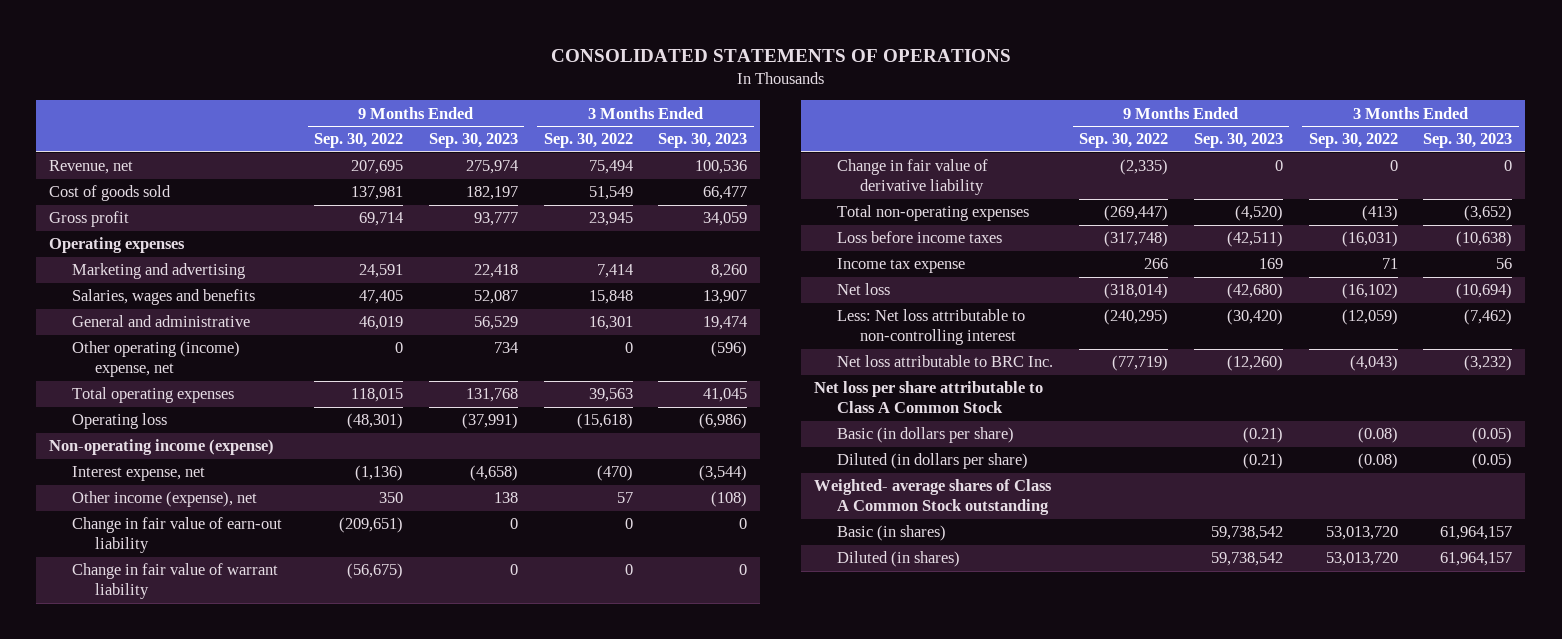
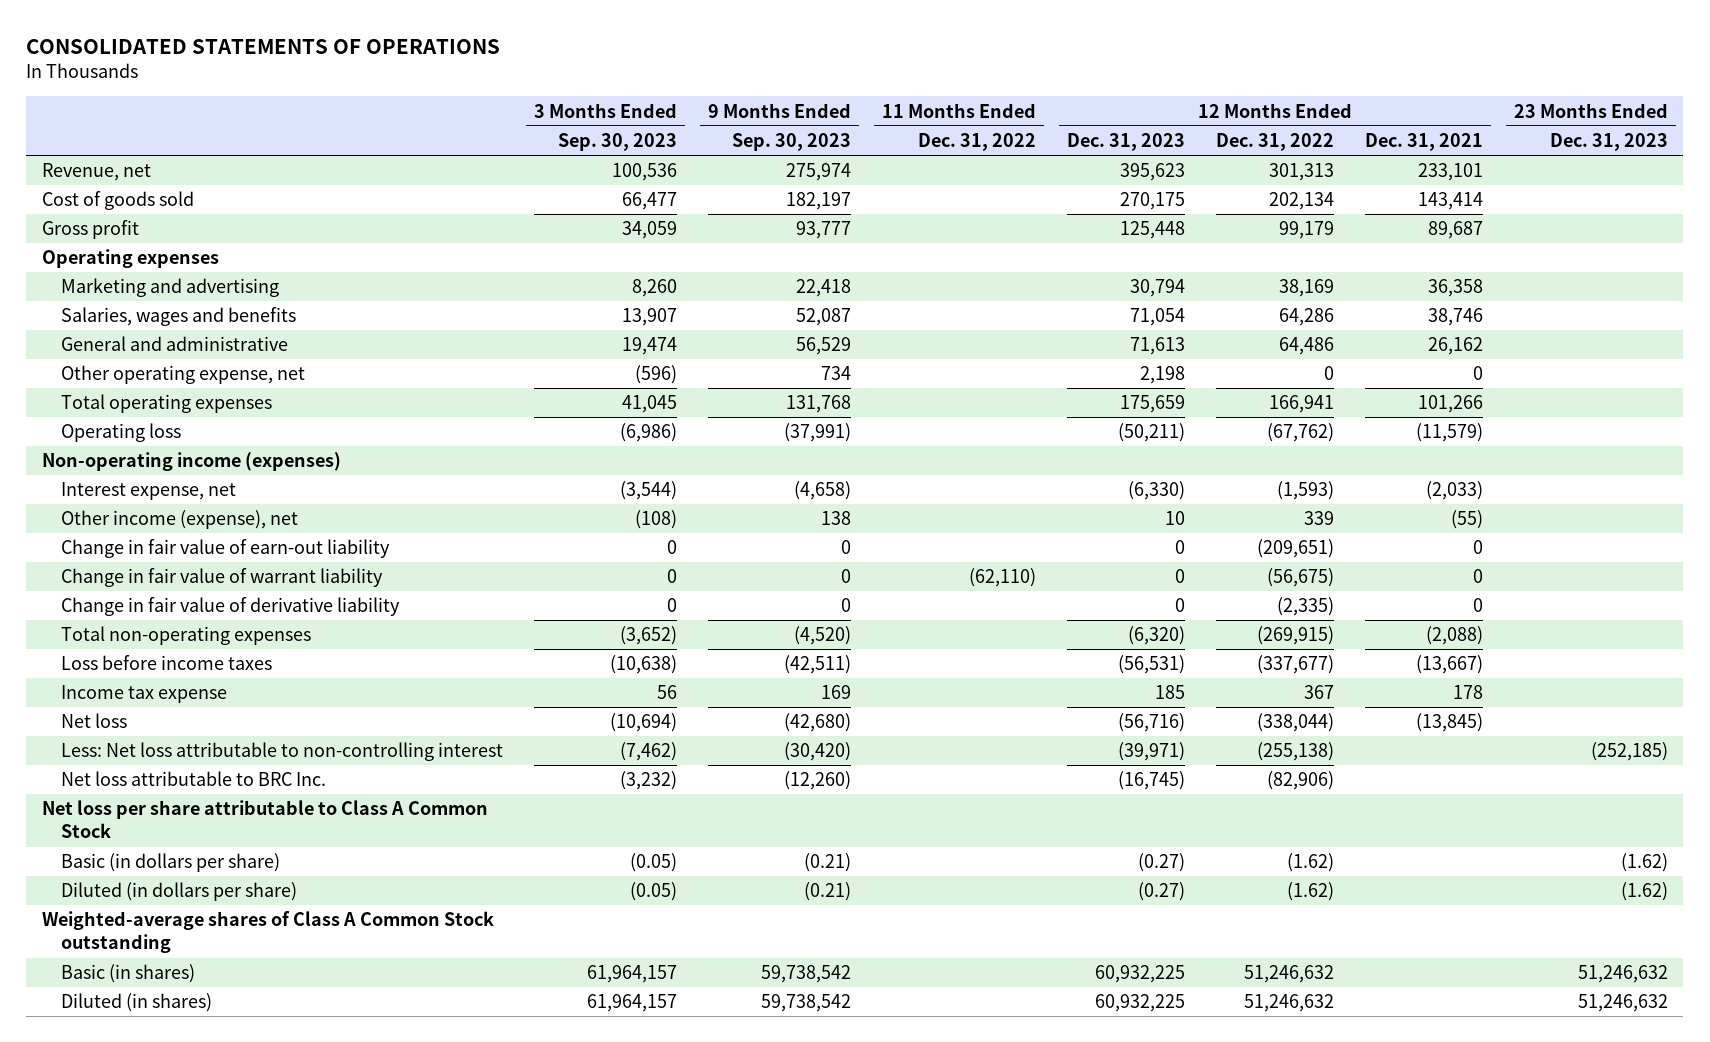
- | 9 Months Ended Sep. 30, 2022 | 9 Months Ended Sep. 30, 2023 | 3 Months Ended Sep. 30, 2022 | 3 Months Ended Sep. 30, 2023
+ | 3 Months Ended Sep. 30, 2023 | 9 Months Ended Sep. 30, 2023 | 11 Months Ended Dec. 31, 2022 | 12 Months Ended Dec. 31, 2023 | 12 Months Ended Dec. 31, 2022 | 12 Months Ended Dec. 31, 2021 | 23 Months Ended Dec. 31, 2023
- Other operating (income) expense, net | 0 | 734 | 0 | (596)
+ Other operating expense, net | (596) | 734 | | 2,198 | 0 | 0 |
- Non-operating income (expense)
+ Non-operating income (expenses)
- Weighted- average shares of Class A Common Stock outstanding
+ Weighted-average shares of Class A Common Stock outstanding

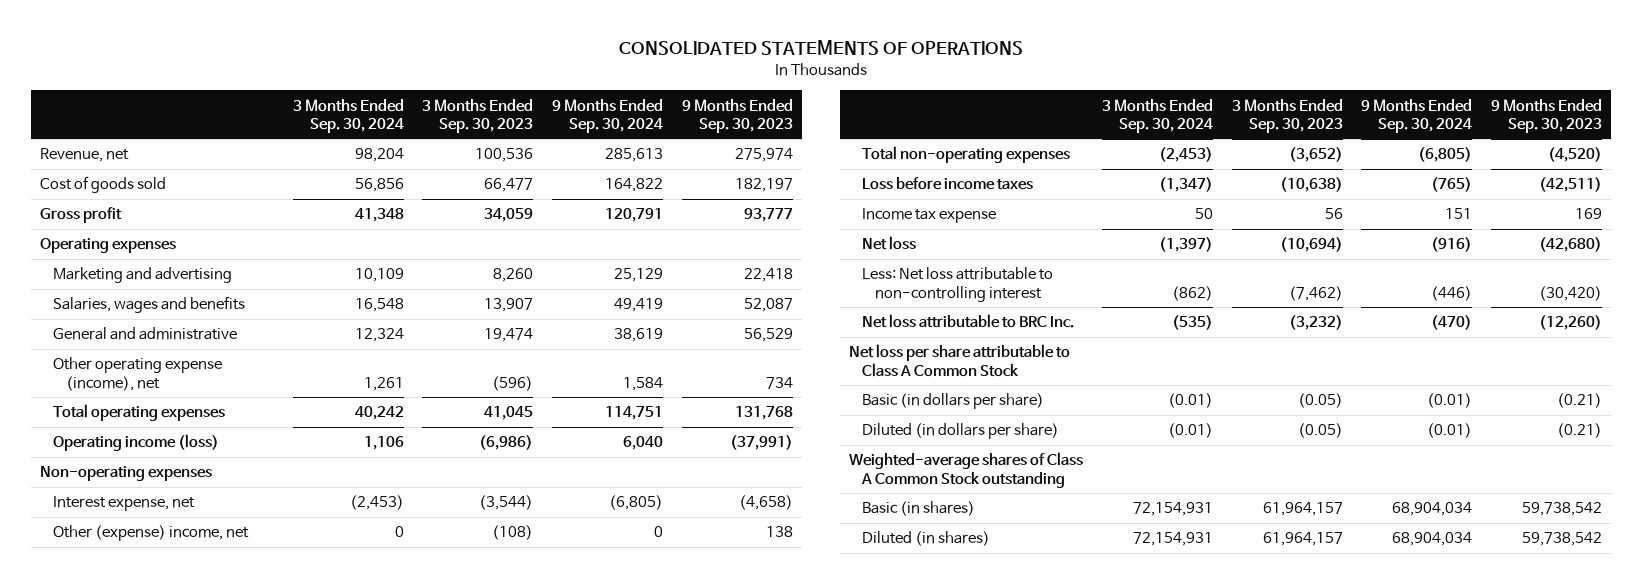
- | 3 Months Ended Sep. 30, 2023 | 9 Months Ended Sep. 30, 2023 | 11 Months Ended Dec. 31, 2022 | 12 Months Ended Dec. 31, 2023 | 12 Months Ended Dec. 31, 2022 | 12 Months Ended Dec. 31, 2021 | 23 Months Ended Dec. 31, 2023
+ | 3 Months Ended Sep. 30, 2024 | 3 Months Ended Sep. 30, 2023 | 9 Months Ended Sep. 30, 2024 | 9 Months Ended Sep. 30, 2023
- Other operating expense, net | (596) | 734 | | 2,198 | 0 | 0 |
+ Other operating expense (income), net | 1,261 | (596) | 1,584 | 734
- Operating loss | (6,986) | (37,991) | | (50,211) | (67,762) | (11,579) |
- Non-operating income (expenses)
+ Operating income (loss) | 1,106 | (6,986) | 6,040 | (37,991)
+ Non-operating expenses
- Other income (expense), net | (108) | 138 | | 10 | 339 | (55) |
- Change in fair value of earn-out liability | 0 | 0 | | 0 | (209,651) | 0 |
- Change in fair value of warrant liability | 0 | 0 | (62,110) | 0 | (56,675) | 0 |
- Change in fair value of derivative liability | 0 | 0 | | 0 | (2,335) | 0 |
+ Other (expense) income, net | 0 | (108) | 0 | 138

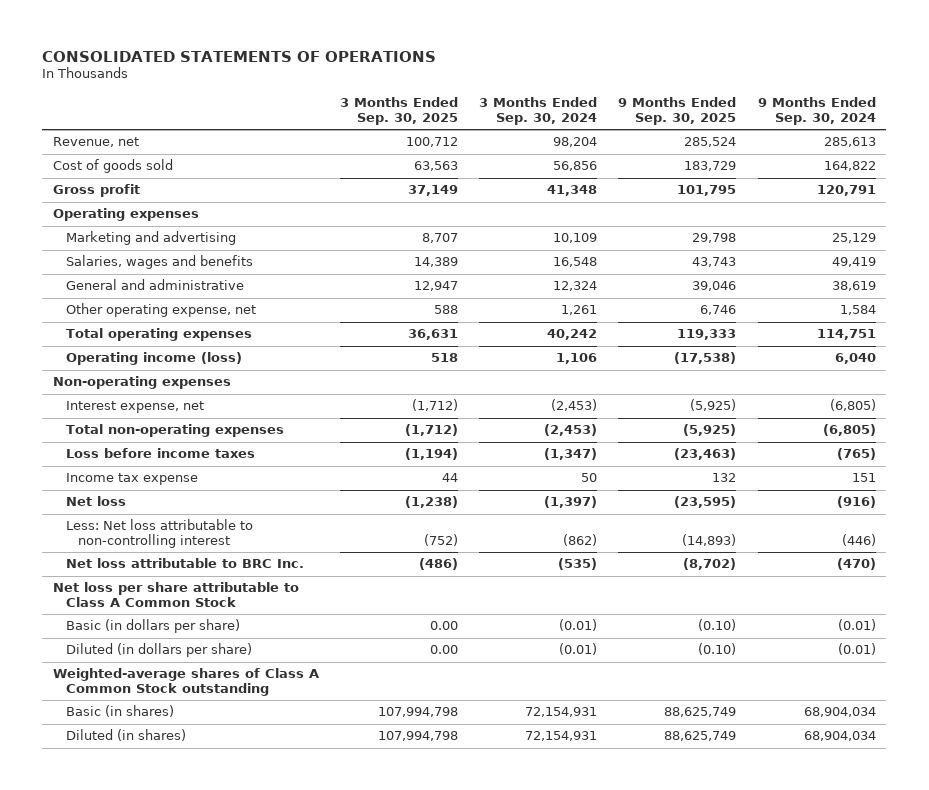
- | 3 Months Ended Sep. 30, 2024 | 3 Months Ended Sep. 30, 2023 | 9 Months Ended Sep. 30, 2024 | 9 Months Ended Sep. 30, 2023
+ | 3 Months Ended Sep. 30, 2025 | 3 Months Ended Sep. 30, 2024 | 9 Months Ended Sep. 30, 2025 | 9 Months Ended Sep. 30, 2024
- Other operating expense (income), net | 1,261 | (596) | 1,584 | 734
+ Other operating expense, net | 588 | 1,261 | 6,746 | 1,584
- Other (expense) income, net | 0 | (108) | 0 | 138

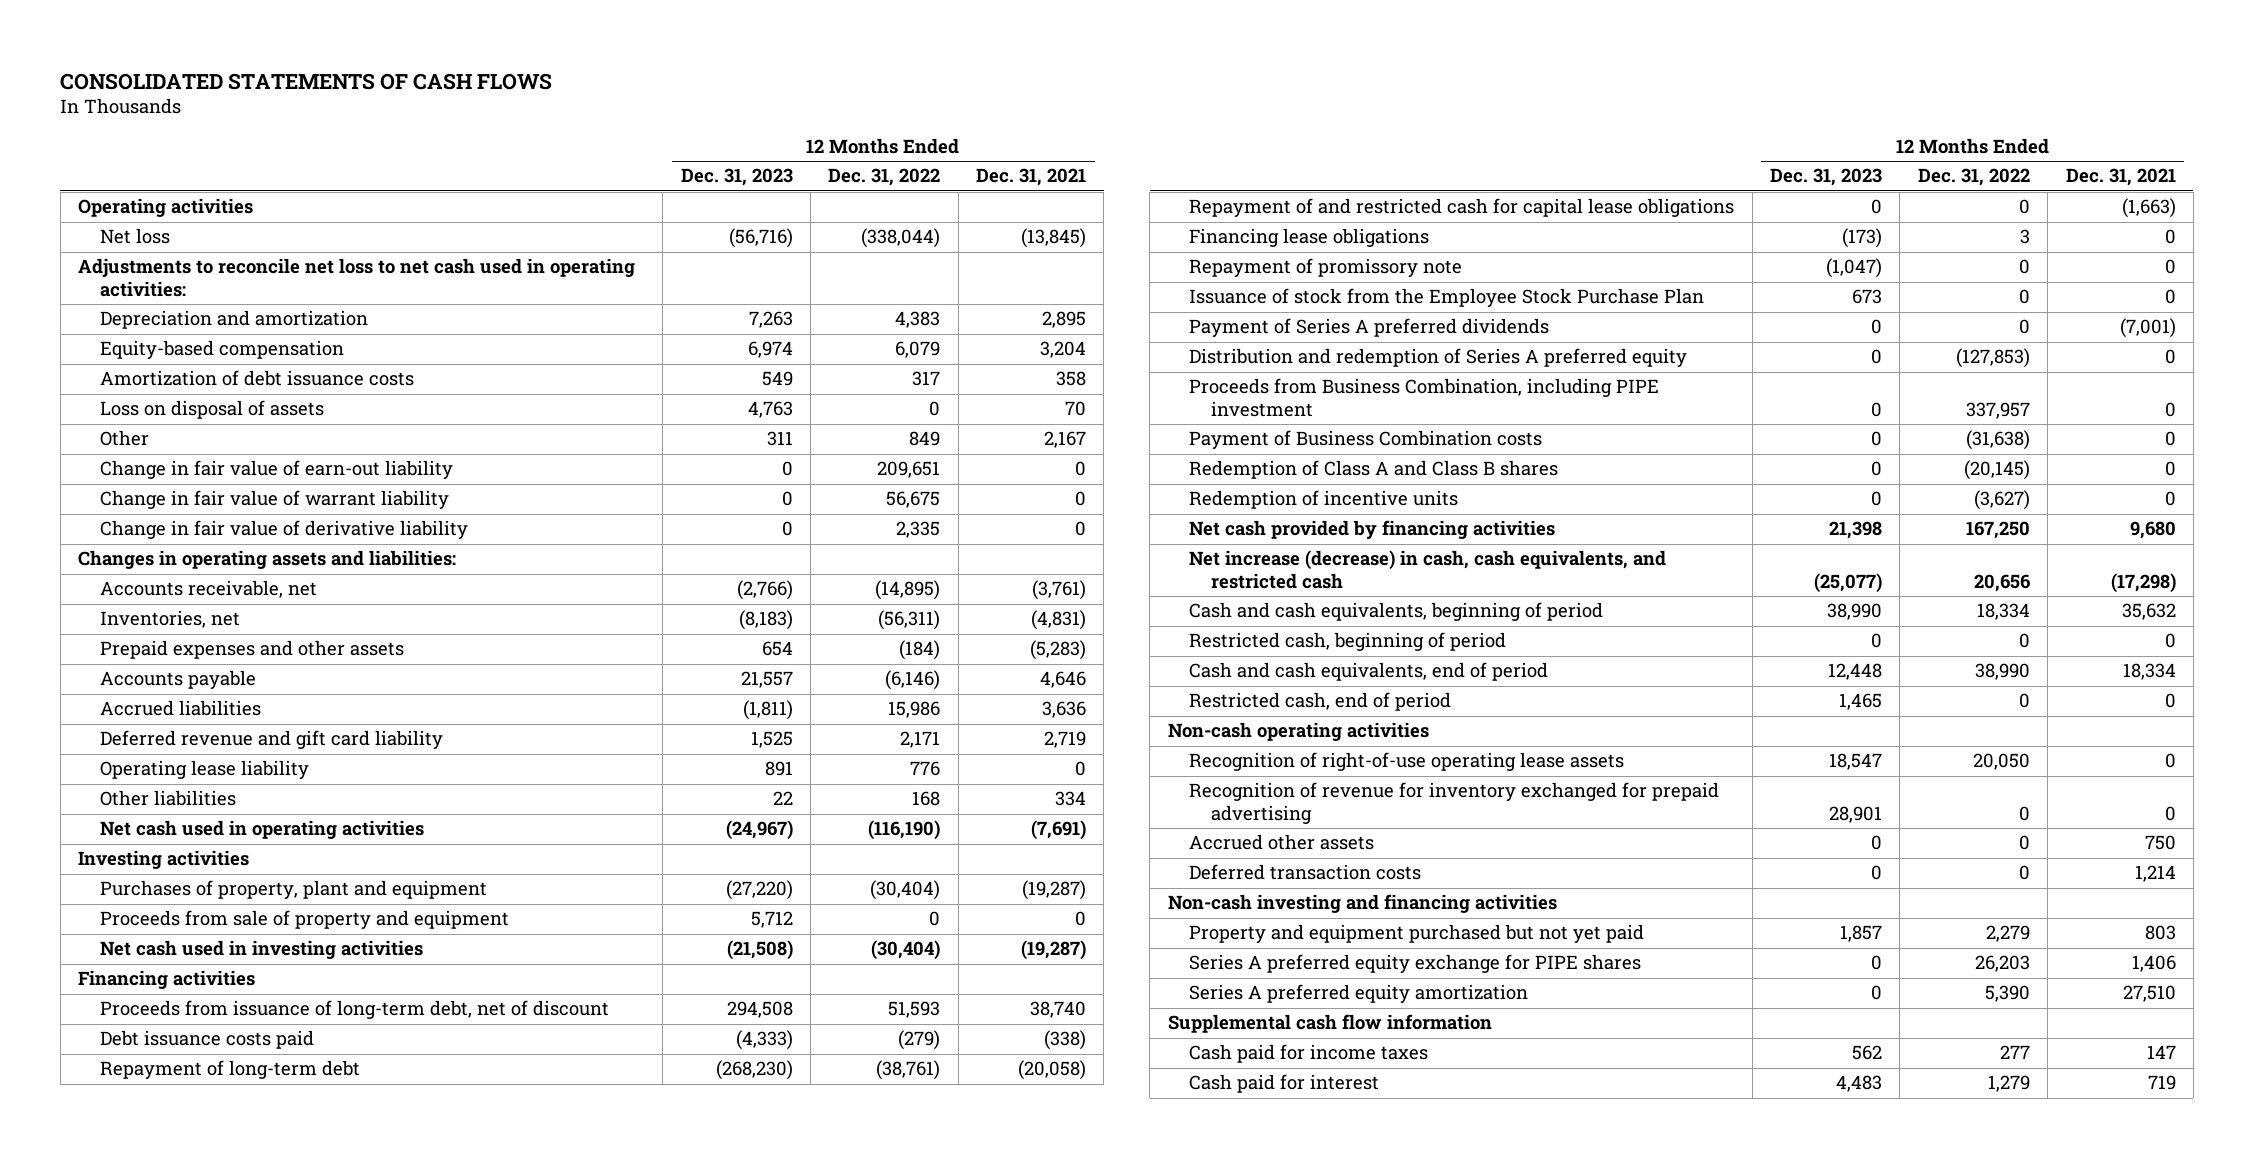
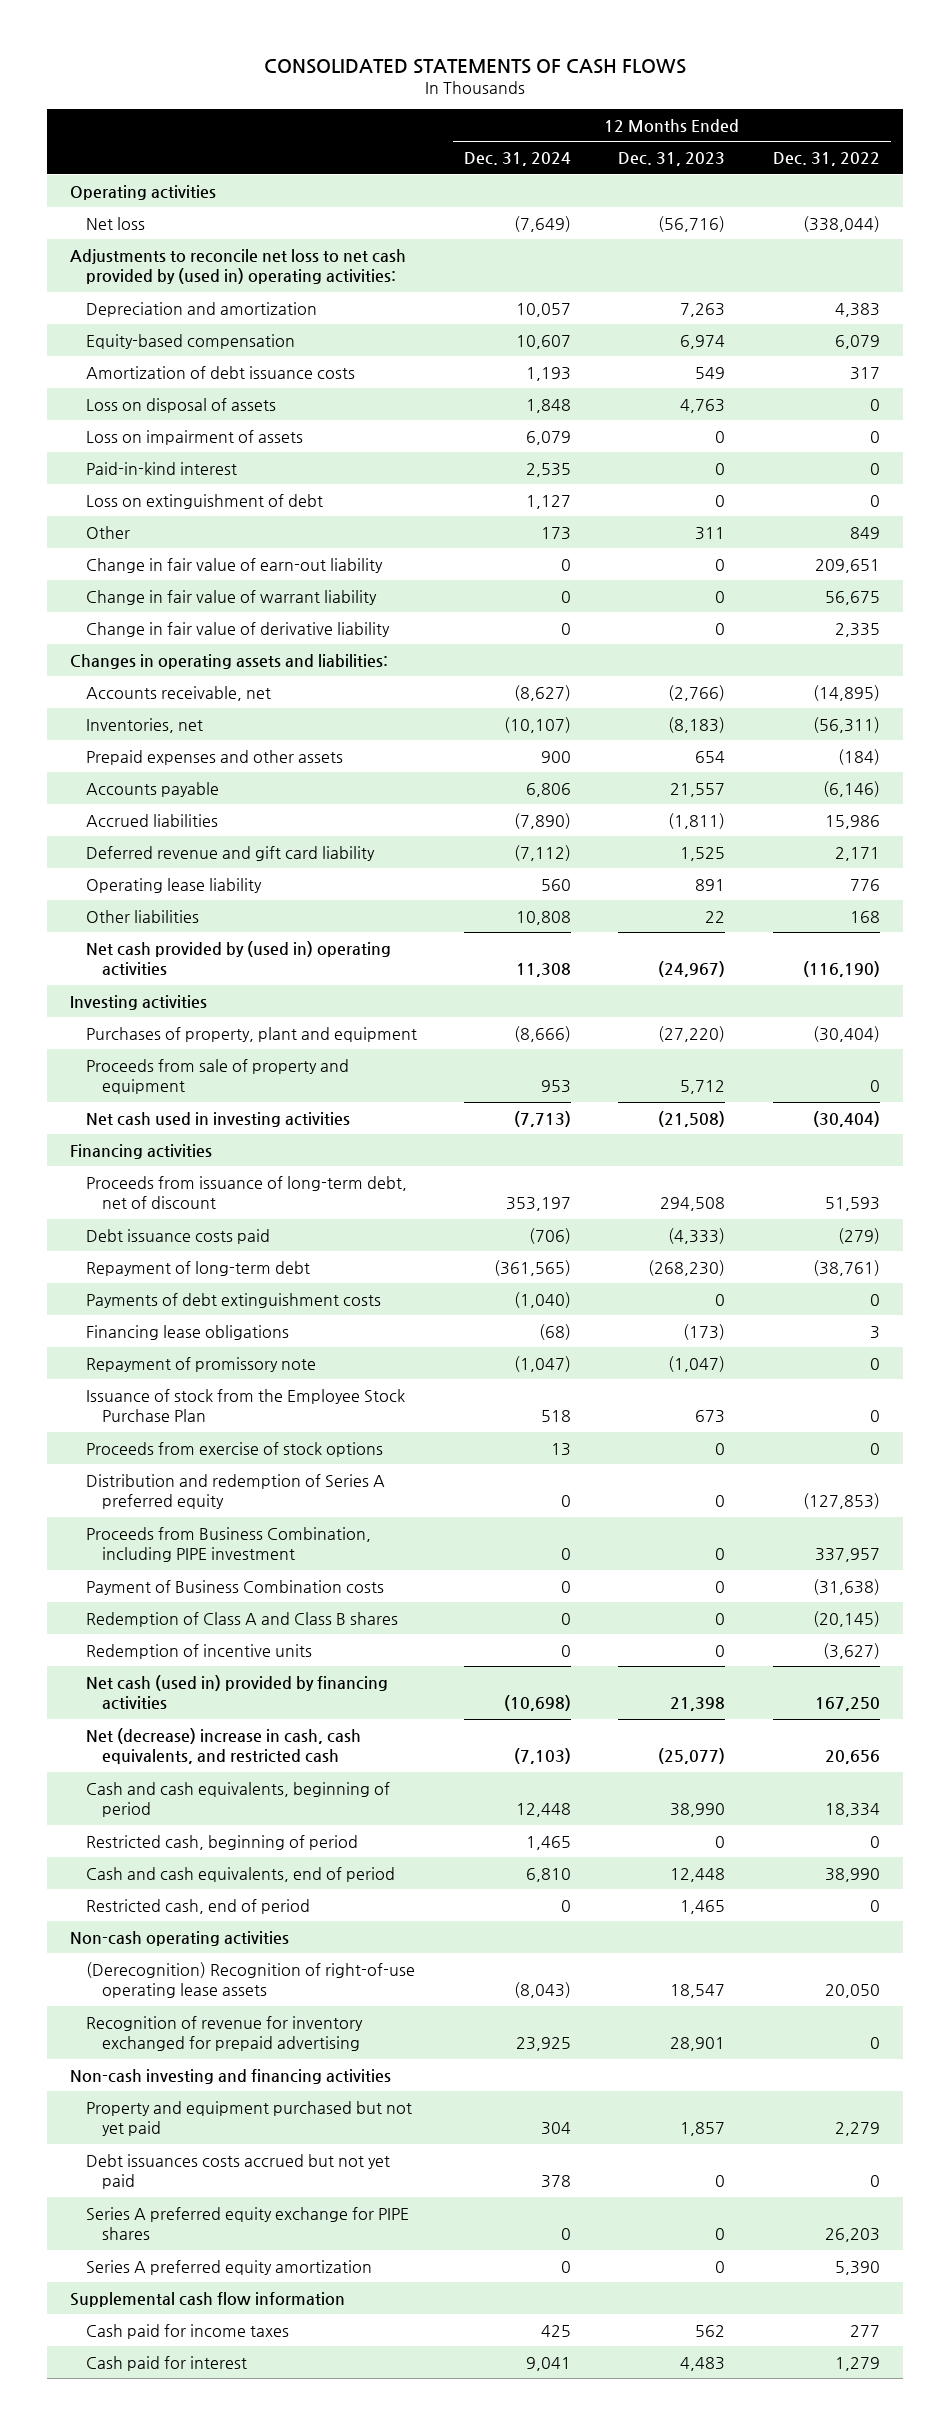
- | 12 Months Ended Dec. 31, 2023 | 12 Months Ended Dec. 31, 2022 | 12 Months Ended Dec. 31, 2021
+ | 12 Months Ended Dec. 31, 2024 | 12 Months Ended Dec. 31, 2023 | 12 Months Ended Dec. 31, 2022
- Adjustments to reconcile net loss to net cash used in operating activities:
+ Adjustments to reconcile net loss to net cash provided by (used in) operating activities:
+ Loss on impairment of assets | 6,079 | 0 | 0
+ Paid-in-kind interest | 2,535 | 0 | 0
+ Loss on extinguishment of debt | 1,127 | 0 | 0
- Net cash used in operating activities | (24,967) | (116,190) | (7,691)
+ Net cash provided by (used in) operating activities | 11,308 | (24,967) | (116,190)
- Repayment of and restricted cash for capital lease obligations | 0 | 0 | (1,663)
+ Payments of debt extinguishment costs | (1,040) | 0 | 0
- Payment of Series A preferred dividends | 0 | 0 | (7,001)
+ Proceeds from exercise of stock options | 13 | 0 | 0
- Net cash provided by financing activities | 21,398 | 167,250 | 9,680
- Net increase (decrease) in cash, cash equivalents, and restricted cash | (25,077) | 20,656 | (17,298)
+ Net cash (used in) provided by financing activities | (10,698) | 21,398 | 167,250
+ Net (decrease) increase in cash, cash equivalents, and restricted cash | (7,103) | (25,077) | 20,656
- Recognition of right-of-use operating lease assets | 18,547 | 20,050 | 0
+ (Derecognition) Recognition of right-of-use operating lease assets | (8,043) | 18,547 | 20,050
- Accrued other assets | 0 | 0 | 750
- Deferred transaction costs | 0 | 0 | 1,214
+ Debt issuances costs accrued but not yet paid | 378 | 0 | 0

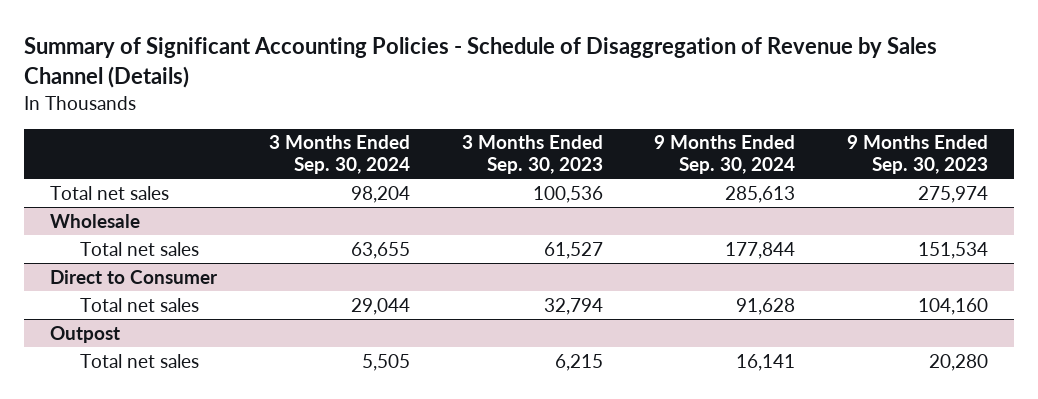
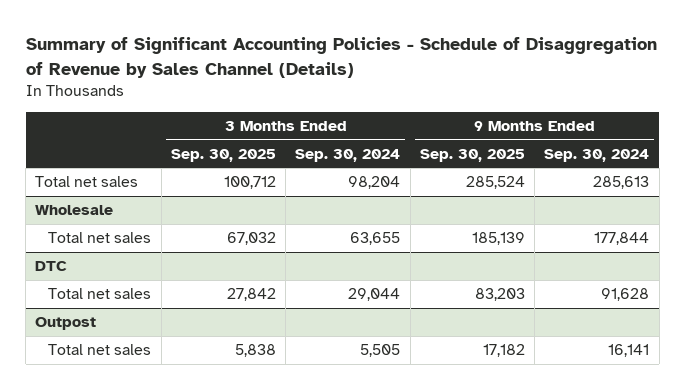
- | 3 Months Ended Sep. 30, 2024 | 3 Months Ended Sep. 30, 2023 | 9 Months Ended Sep. 30, 2024 | 9 Months Ended Sep. 30, 2023
+ | 3 Months Ended Sep. 30, 2025 | 3 Months Ended Sep. 30, 2024 | 9 Months Ended Sep. 30, 2025 | 9 Months Ended Sep. 30, 2024
- Direct to Consumer
+ DTC

